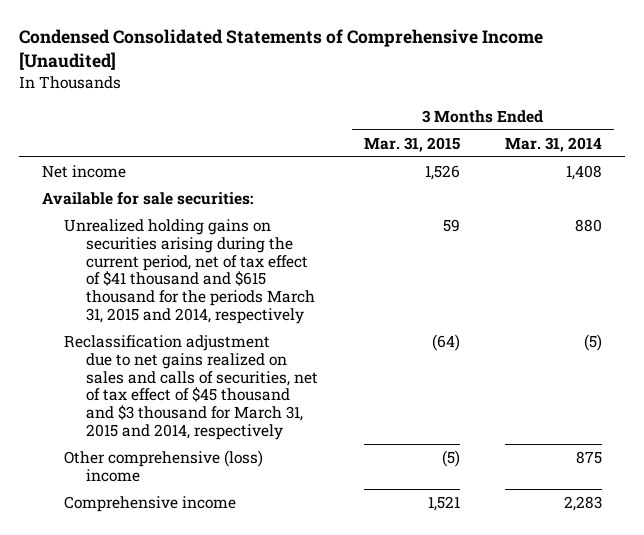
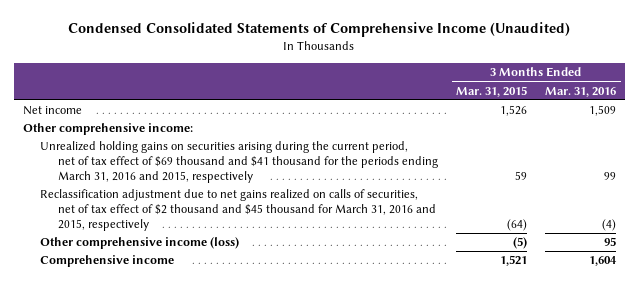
- Condensed Consolidated Statements of Comprehensive Income [Unaudited]
+ Condensed Consolidated Statements of Comprehensive Income (Unaudited)
- | 3 Months Ended Mar. 31, 2015 | 3 Months Ended Mar. 31, 2014
+ | 3 Months Ended Mar. 31, 2015 | 3 Months Ended Mar. 31, 2016
- Available for sale securities:
- Unrealized holding gains on securities arising during the current period, net of tax effect of $41 thousand and $615 thousand for the periods March 31, 2015 and 2014, respectively | 59 | 880
- Reclassification adjustment due to net gains realized on sales and calls of securities, net of tax effect of $45 thousand and $3 thousand for March 31, 2015 and 2014, respectively | (64) | (5)
- Other comprehensive (loss) income | (5) | 875
+ Other comprehensive income:
+ Unrealized holding gains on securities arising during the current period, net of tax effect of $69 thousand and $41 thousand for the periods ending March 31, 2016 and 2015, respectively | 59 | 99
+ Reclassification adjustment due to net gains realized on calls of securities, net of tax effect of $2 thousand and $45 thousand for March 31, 2016 and 2015, respectively | (64) | (4)
+ Other comprehensive income (loss) | (5) | 95

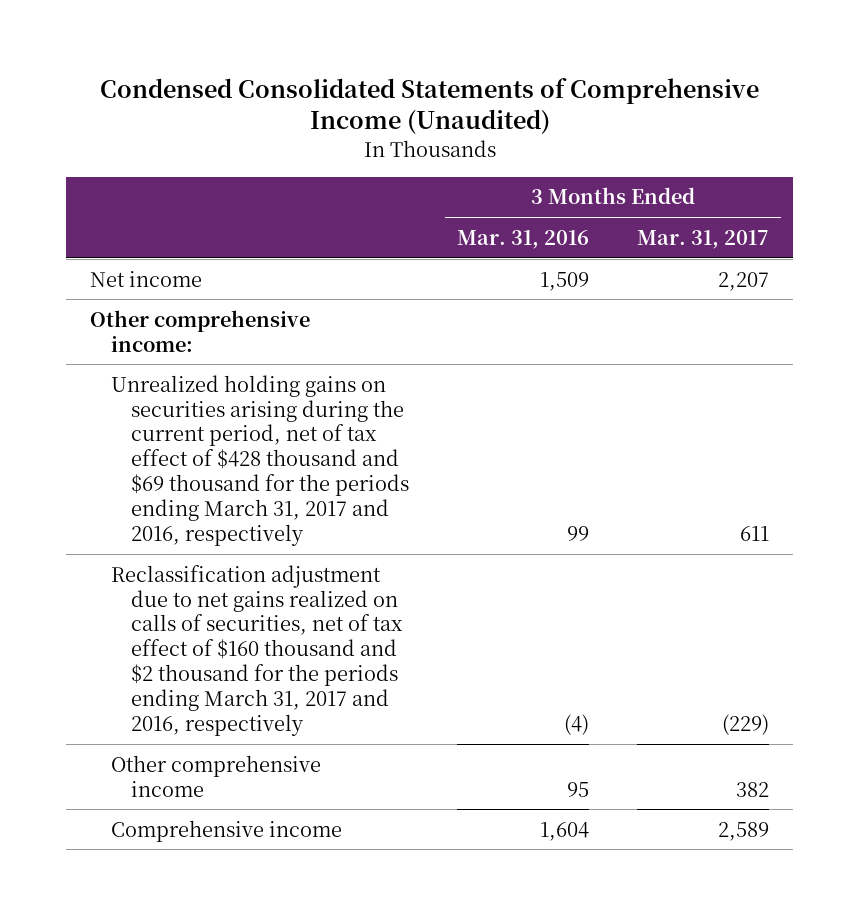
- | 3 Months Ended Mar. 31, 2015 | 3 Months Ended Mar. 31, 2016
+ | 3 Months Ended Mar. 31, 2016 | 3 Months Ended Mar. 31, 2017
- Unrealized holding gains on securities arising during the current period, net of tax effect of $69 thousand and $41 thousand for the periods ending March 31, 2016 and 2015, respectively | 59 | 99
- Reclassification adjustment due to net gains realized on calls of securities, net of tax effect of $2 thousand and $45 thousand for March 31, 2016 and 2015, respectively | (64) | (4)
- Other comprehensive income (loss) | (5) | 95
+ Unrealized holding gains on securities arising during the current period, net of tax effect of $428 thousand and $69 thousand for the periods ending March 31, 2017 and 2016, respectively | 99 | 611
+ Reclassification adjustment due to net gains realized on calls of securities, net of tax effect of $160 thousand and $2 thousand for the periods ending March 31, 2017 and 2016, respectively | (4) | (229)
+ Other comprehensive income | 95 | 382

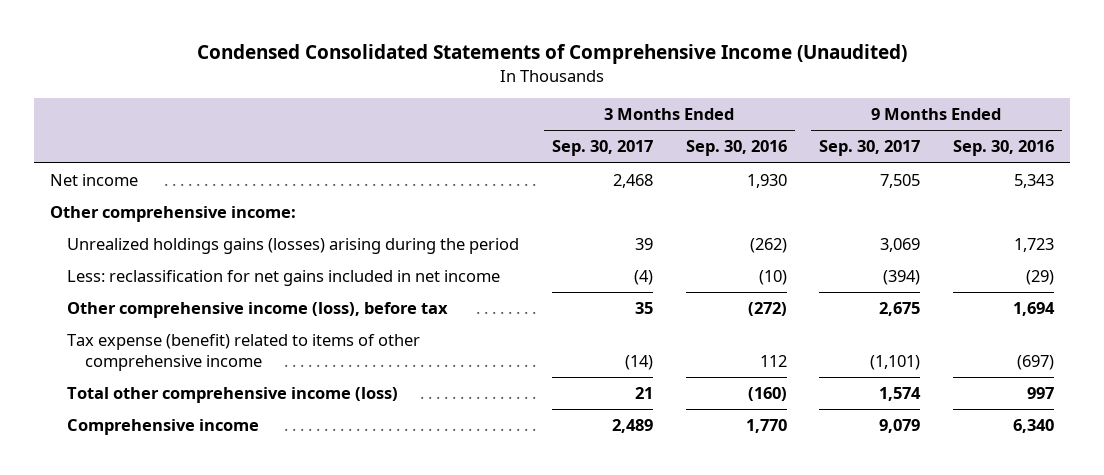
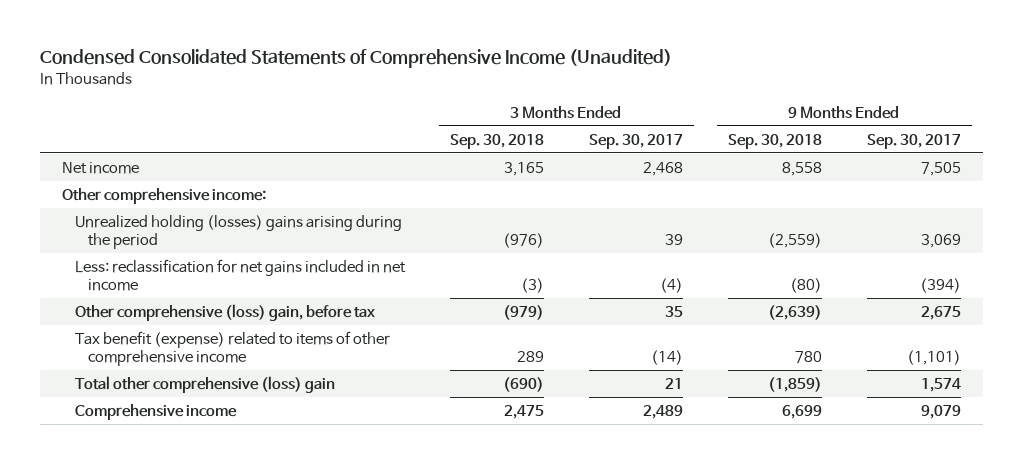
- | 3 Months Ended Sep. 30, 2017 | 3 Months Ended Sep. 30, 2016 | 9 Months Ended Sep. 30, 2017 | 9 Months Ended Sep. 30, 2016
+ | 3 Months Ended Sep. 30, 2018 | 3 Months Ended Sep. 30, 2017 | 9 Months Ended Sep. 30, 2018 | 9 Months Ended Sep. 30, 2017
- Unrealized holdings gains (losses) arising during the period | 39 | (262) | 3,069 | 1,723
+ Unrealized holding (losses) gains arising during the period | (976) | 39 | (2,559) | 3,069
- Other comprehensive income (loss), before tax | 35 | (272) | 2,675 | 1,694
- Tax expense (benefit) related to items of other comprehensive income | (14) | 112 | (1,101) | (697)
- Total other comprehensive income (loss) | 21 | (160) | 1,574 | 997
+ Other comprehensive (loss) gain, before tax | (979) | 35 | (2,639) | 2,675
+ Tax benefit (expense) related to items of other comprehensive income | 289 | (14) | 780 | (1,101)
+ Total other comprehensive (loss) gain | (690) | 21 | (1,859) | 1,574

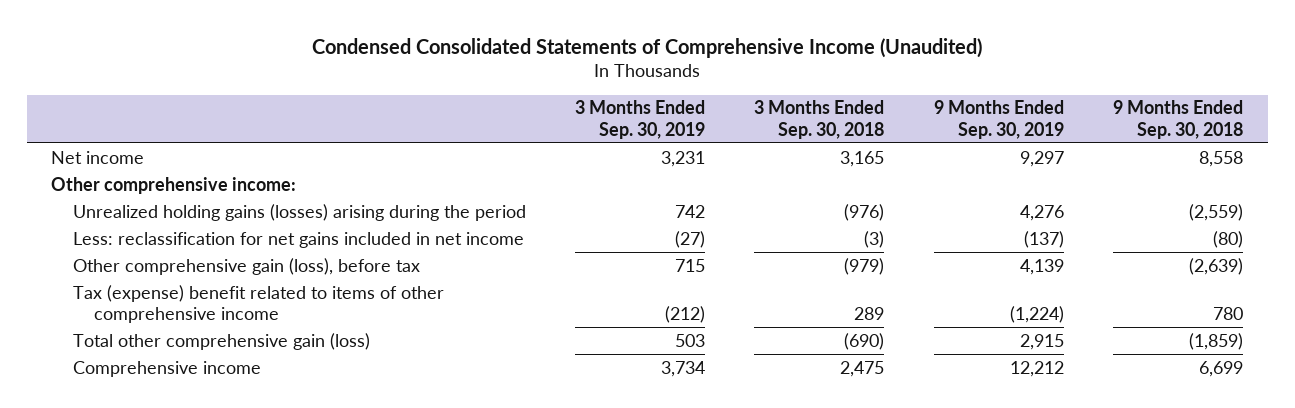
- | 3 Months Ended Sep. 30, 2018 | 3 Months Ended Sep. 30, 2017 | 9 Months Ended Sep. 30, 2018 | 9 Months Ended Sep. 30, 2017
+ | 3 Months Ended Sep. 30, 2019 | 3 Months Ended Sep. 30, 2018 | 9 Months Ended Sep. 30, 2019 | 9 Months Ended Sep. 30, 2018
- Unrealized holding (losses) gains arising during the period | (976) | 39 | (2,559) | 3,069
+ Unrealized holding gains (losses) arising during the period | 742 | (976) | 4,276 | (2,559)
- Other comprehensive (loss) gain, before tax | (979) | 35 | (2,639) | 2,675
- Tax benefit (expense) related to items of other comprehensive income | 289 | (14) | 780 | (1,101)
- Total other comprehensive (loss) gain | (690) | 21 | (1,859) | 1,574
+ Other comprehensive gain (loss), before tax | 715 | (979) | 4,139 | (2,639)
+ Tax (expense) benefit related to items of other comprehensive income | (212) | 289 | (1,224) | 780
+ Total other comprehensive gain (loss) | 503 | (690) | 2,915 | (1,859)

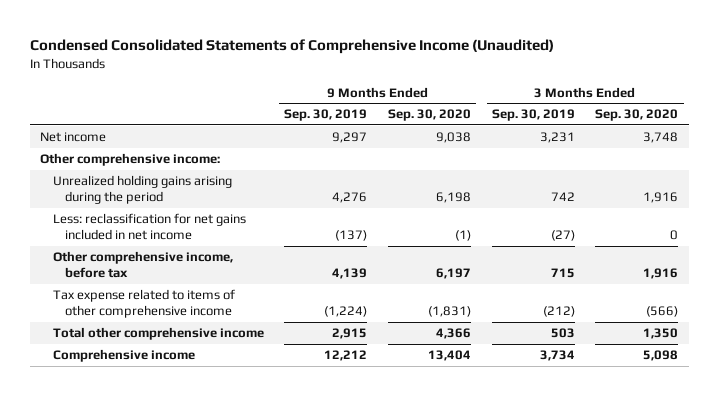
- | 3 Months Ended Sep. 30, 2019 | 3 Months Ended Sep. 30, 2018 | 9 Months Ended Sep. 30, 2019 | 9 Months Ended Sep. 30, 2018
+ | 9 Months Ended Sep. 30, 2019 | 9 Months Ended Sep. 30, 2020 | 3 Months Ended Sep. 30, 2019 | 3 Months Ended Sep. 30, 2020
- Unrealized holding gains (losses) arising during the period | 742 | (976) | 4,276 | (2,559)
+ Unrealized holding gains arising during the period | 4,276 | 6,198 | 742 | 1,916
- Other comprehensive gain (loss), before tax | 715 | (979) | 4,139 | (2,639)
- Tax (expense) benefit related to items of other comprehensive income | (212) | 289 | (1,224) | 780
- Total other comprehensive gain (loss) | 503 | (690) | 2,915 | (1,859)
+ Other comprehensive income, before tax | 4,139 | 6,197 | 715 | 1,916
+ Tax expense related to items of other comprehensive income | (1,224) | (1,831) | (212) | (566)
+ Total other comprehensive income | 2,915 | 4,366 | 503 | 1,350

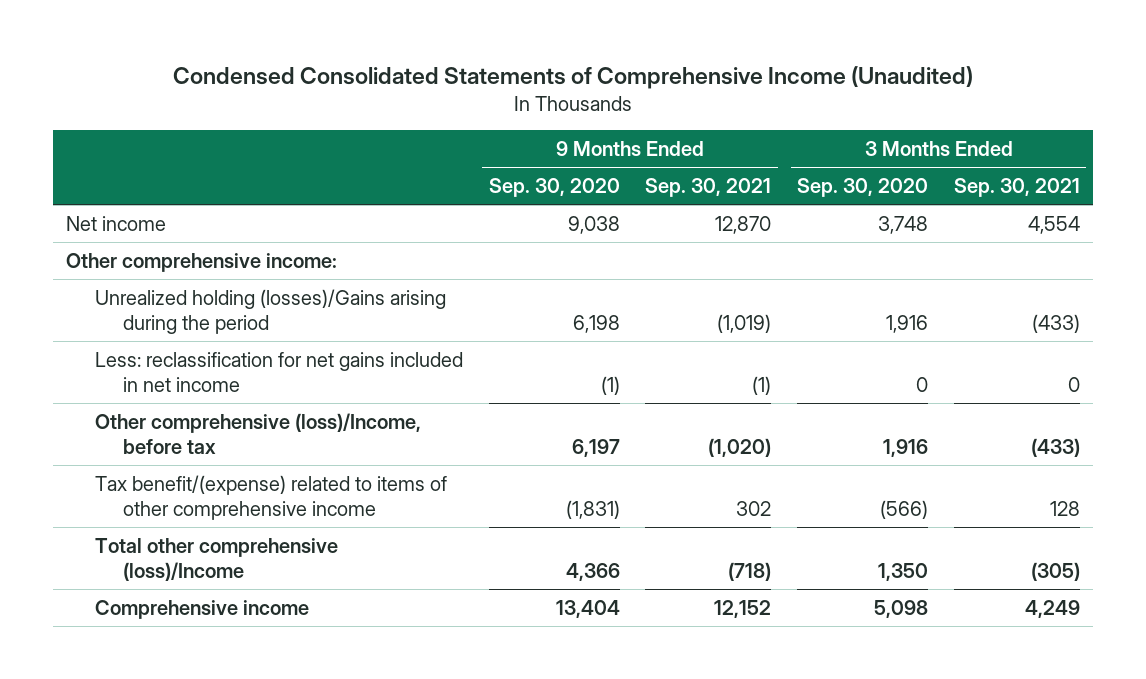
- | 9 Months Ended Sep. 30, 2019 | 9 Months Ended Sep. 30, 2020 | 3 Months Ended Sep. 30, 2019 | 3 Months Ended Sep. 30, 2020
+ | 9 Months Ended Sep. 30, 2020 | 9 Months Ended Sep. 30, 2021 | 3 Months Ended Sep. 30, 2020 | 3 Months Ended Sep. 30, 2021
- Unrealized holding gains arising during the period | 4,276 | 6,198 | 742 | 1,916
+ Unrealized holding (losses)/Gains arising during the period | 6,198 | (1,019) | 1,916 | (433)
- Other comprehensive income, before tax | 4,139 | 6,197 | 715 | 1,916
- Tax expense related to items of other comprehensive income | (1,224) | (1,831) | (212) | (566)
- Total other comprehensive income | 2,915 | 4,366 | 503 | 1,350
+ Other comprehensive (loss)/Income, before tax | 6,197 | (1,020) | 1,916 | (433)
+ Tax benefit/(expense) related to items of other comprehensive income | (1,831) | 302 | (566) | 128
+ Total other comprehensive (loss)/Income | 4,366 | (718) | 1,350 | (305)

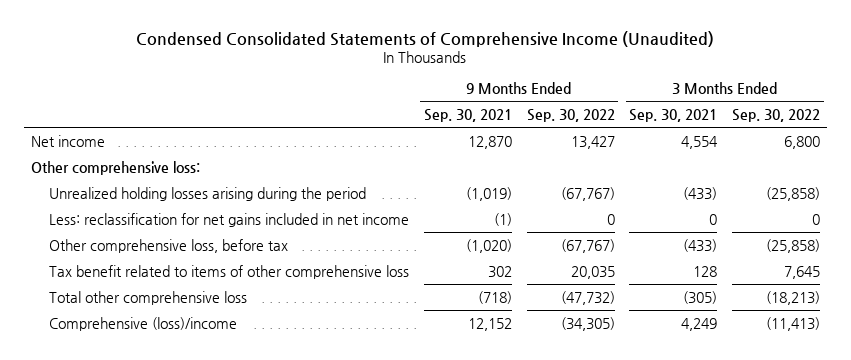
- | 9 Months Ended Sep. 30, 2020 | 9 Months Ended Sep. 30, 2021 | 3 Months Ended Sep. 30, 2020 | 3 Months Ended Sep. 30, 2021
+ | 9 Months Ended Sep. 30, 2021 | 9 Months Ended Sep. 30, 2022 | 3 Months Ended Sep. 30, 2021 | 3 Months Ended Sep. 30, 2022
- Other comprehensive income:
- Unrealized holding (losses)/Gains arising during the period | 6,198 | (1,019) | 1,916 | (433)
+ Other comprehensive loss:
+ Unrealized holding losses arising during the period | (1,019) | (67,767) | (433) | (25,858)
- Other comprehensive (loss)/Income, before tax | 6,197 | (1,020) | 1,916 | (433)
- Tax benefit/(expense) related to items of other comprehensive income | (1,831) | 302 | (566) | 128
- Total other comprehensive (loss)/Income | 4,366 | (718) | 1,350 | (305)
- Comprehensive income | 13,404 | 12,152 | 5,098 | 4,249
+ Other comprehensive loss, before tax | (1,020) | (67,767) | (433) | (25,858)
+ Tax benefit related to items of other comprehensive loss | 302 | 20,035 | 128 | 7,645
+ Total other comprehensive loss | (718) | (47,732) | (305) | (18,213)
+ Comprehensive (loss)/income | 12,152 | (34,305) | 4,249 | (11,413)

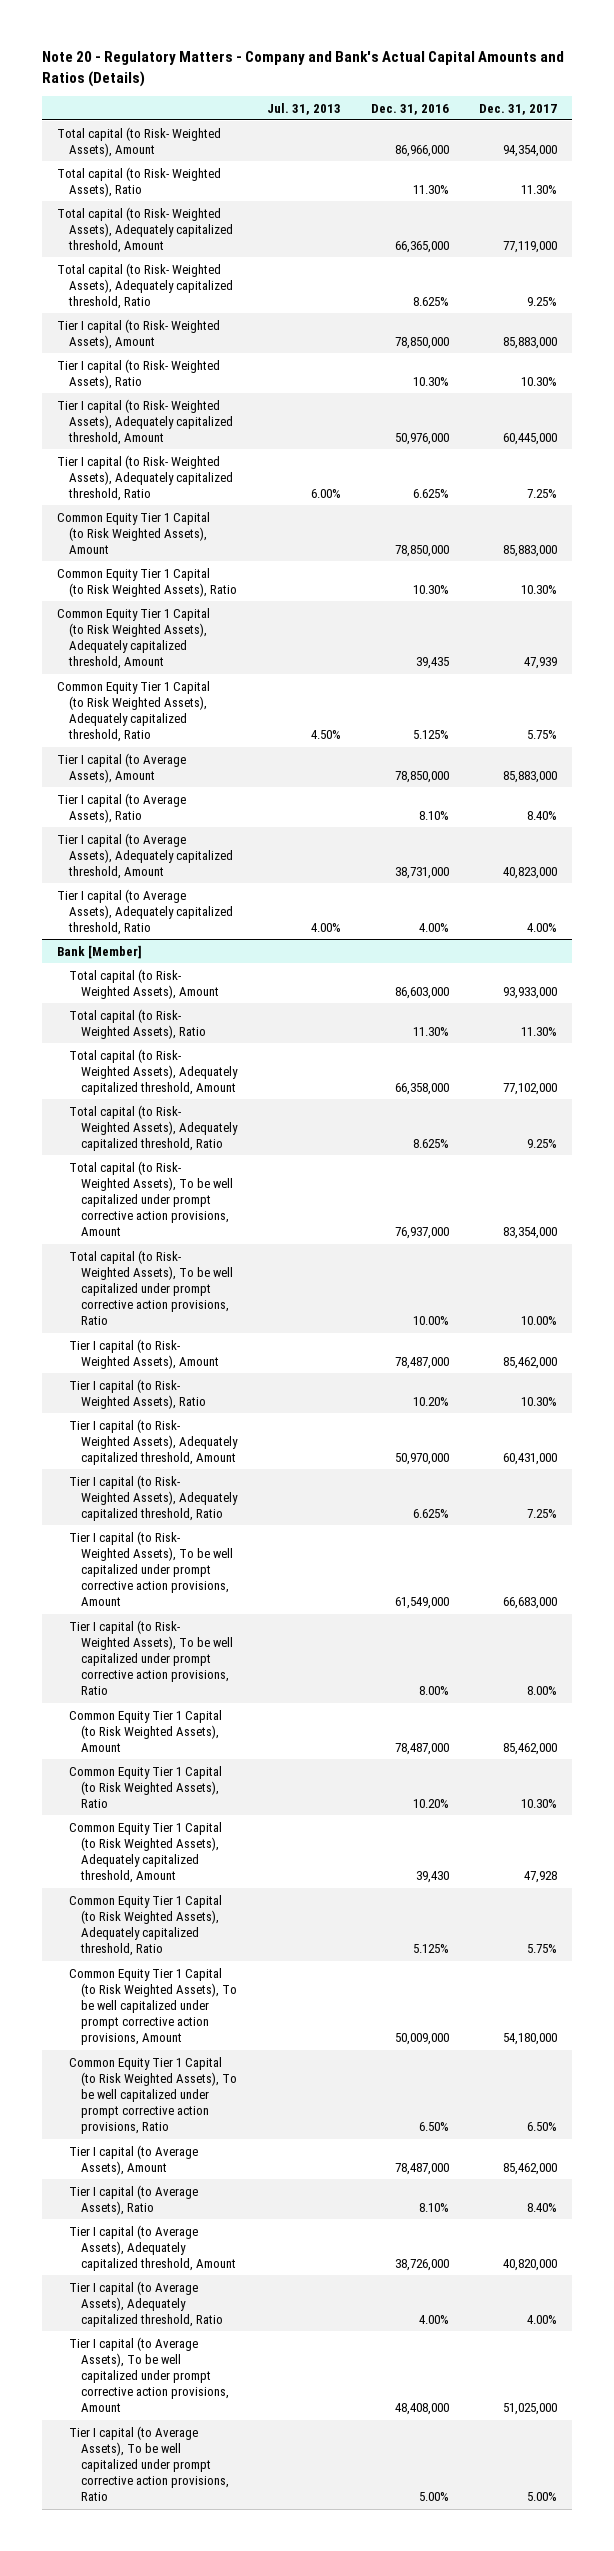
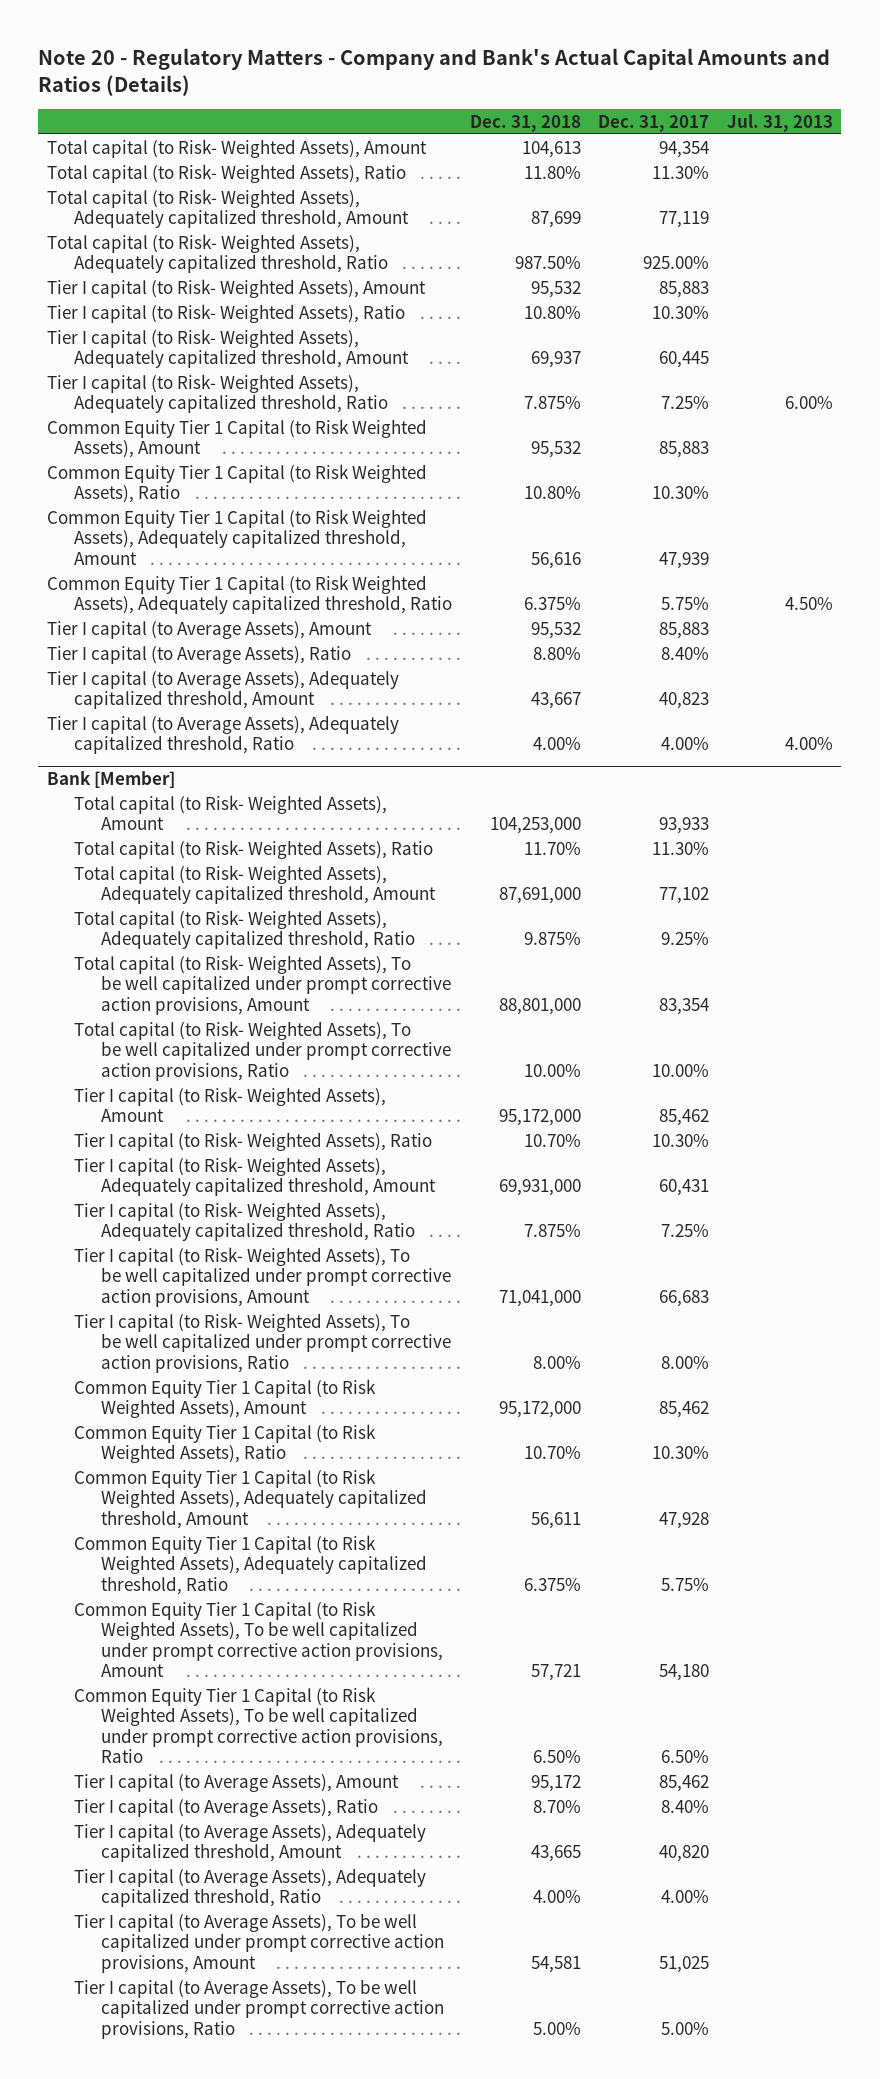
- | Jul. 31, 2013 | Dec. 31, 2016 | Dec. 31, 2017
+ | Dec. 31, 2018 | Dec. 31, 2017 | Jul. 31, 2013
- Total capital (to Risk- Weighted Assets), Amount | | 86,966,000 | 94,354,000
+ Total capital (to Risk- Weighted Assets), Amount | 104,613 | 94,354 |
- Total capital (to Risk- Weighted Assets), Adequately capitalized threshold, Amount | | 66,365,000 | 77,119,000
- Total capital (to Risk- Weighted Assets), Adequately capitalized threshold, Ratio | | 8.625% | 9.25%
- Tier I capital (to Risk- Weighted Assets), Amount | | 78,850,000 | 85,883,000
+ Total capital (to Risk- Weighted Assets), Adequately capitalized threshold, Amount | 87,699 | 77,119 |
+ Total capital (to Risk- Weighted Assets), Adequately capitalized threshold, Ratio | 987.50% | 925.00% |
+ Tier I capital (to Risk- Weighted Assets), Amount | 95,532 | 85,883 |
- Tier I capital (to Risk- Weighted Assets), Adequately capitalized threshold, Amount | | 50,976,000 | 60,445,000
+ Tier I capital (to Risk- Weighted Assets), Adequately capitalized threshold, Amount | 69,937 | 60,445 |
- Common Equity Tier 1 Capital (to Risk Weighted Assets), Amount | | 78,850,000 | 85,883,000
+ Common Equity Tier 1 Capital (to Risk Weighted Assets), Amount | 95,532 | 85,883 |
- Tier I capital (to Average Assets), Amount | | 78,850,000 | 85,883,000
+ Tier I capital (to Average Assets), Amount | 95,532 | 85,883 |
- Tier I capital (to Average Assets), Adequately capitalized threshold, Amount | | 38,731,000 | 40,823,000
+ Tier I capital (to Average Assets), Adequately capitalized threshold, Amount | 43,667 | 40,823 |
@ Bank [Member]
- Total capital (to Risk- Weighted Assets), Amount | | 86,603,000 | 93,933,000
+ Total capital (to Risk- Weighted Assets), Amount | 104,253,000 | 93,933 |
- Total capital (to Risk- Weighted Assets), Adequately capitalized threshold, Amount | | 66,358,000 | 77,102,000
+ Total capital (to Risk- Weighted Assets), Adequately capitalized threshold, Amount | 87,691,000 | 77,102 |
- Total capital (to Risk- Weighted Assets), To be well capitalized under prompt corrective action provisions, Amount | | 76,937,000 | 83,354,000
+ Total capital (to Risk- Weighted Assets), To be well capitalized under prompt corrective action provisions, Amount | 88,801,000 | 83,354 |
- Tier I capital (to Risk- Weighted Assets), Amount | | 78,487,000 | 85,462,000
+ Tier I capital (to Risk- Weighted Assets), Amount | 95,172,000 | 85,462 |
- Tier I capital (to Risk- Weighted Assets), Adequately capitalized threshold, Amount | | 50,970,000 | 60,431,000
+ Tier I capital (to Risk- Weighted Assets), Adequately capitalized threshold, Amount | 69,931,000 | 60,431 |
- Tier I capital (to Risk- Weighted Assets), To be well capitalized under prompt corrective action provisions, Amount | | 61,549,000 | 66,683,000
+ Tier I capital (to Risk- Weighted Assets), To be well capitalized under prompt corrective action provisions, Amount | 71,041,000 | 66,683 |
- Common Equity Tier 1 Capital (to Risk Weighted Assets), Amount | | 78,487,000 | 85,462,000
+ Common Equity Tier 1 Capital (to Risk Weighted Assets), Amount | 95,172,000 | 85,462 |
- Common Equity Tier 1 Capital (to Risk Weighted Assets), To be well capitalized under prompt corrective action provisions, Amount | | 50,009,000 | 54,180,000
+ Common Equity Tier 1 Capital (to Risk Weighted Assets), To be well capitalized under prompt corrective action provisions, Amount | 57,721 | 54,180 |
- Tier I capital (to Average Assets), Amount | | 78,487,000 | 85,462,000
+ Tier I capital (to Average Assets), Amount | 95,172 | 85,462 |
- Tier I capital (to Average Assets), Adequately capitalized threshold, Amount | | 38,726,000 | 40,820,000
+ Tier I capital (to Average Assets), Adequately capitalized threshold, Amount | 43,665 | 40,820 |
- Tier I capital (to Average Assets), To be well capitalized under prompt corrective action provisions, Amount | | 48,408,000 | 51,025,000
+ Tier I capital (to Average Assets), To be well capitalized under prompt corrective action provisions, Amount | 54,581 | 51,025 |

